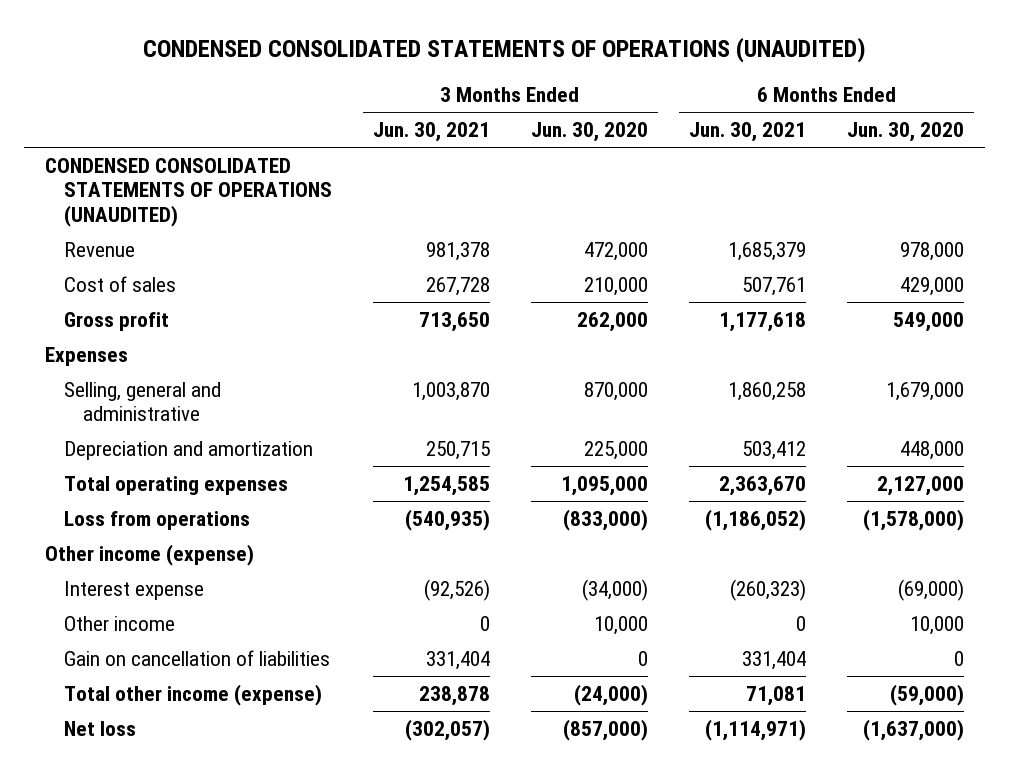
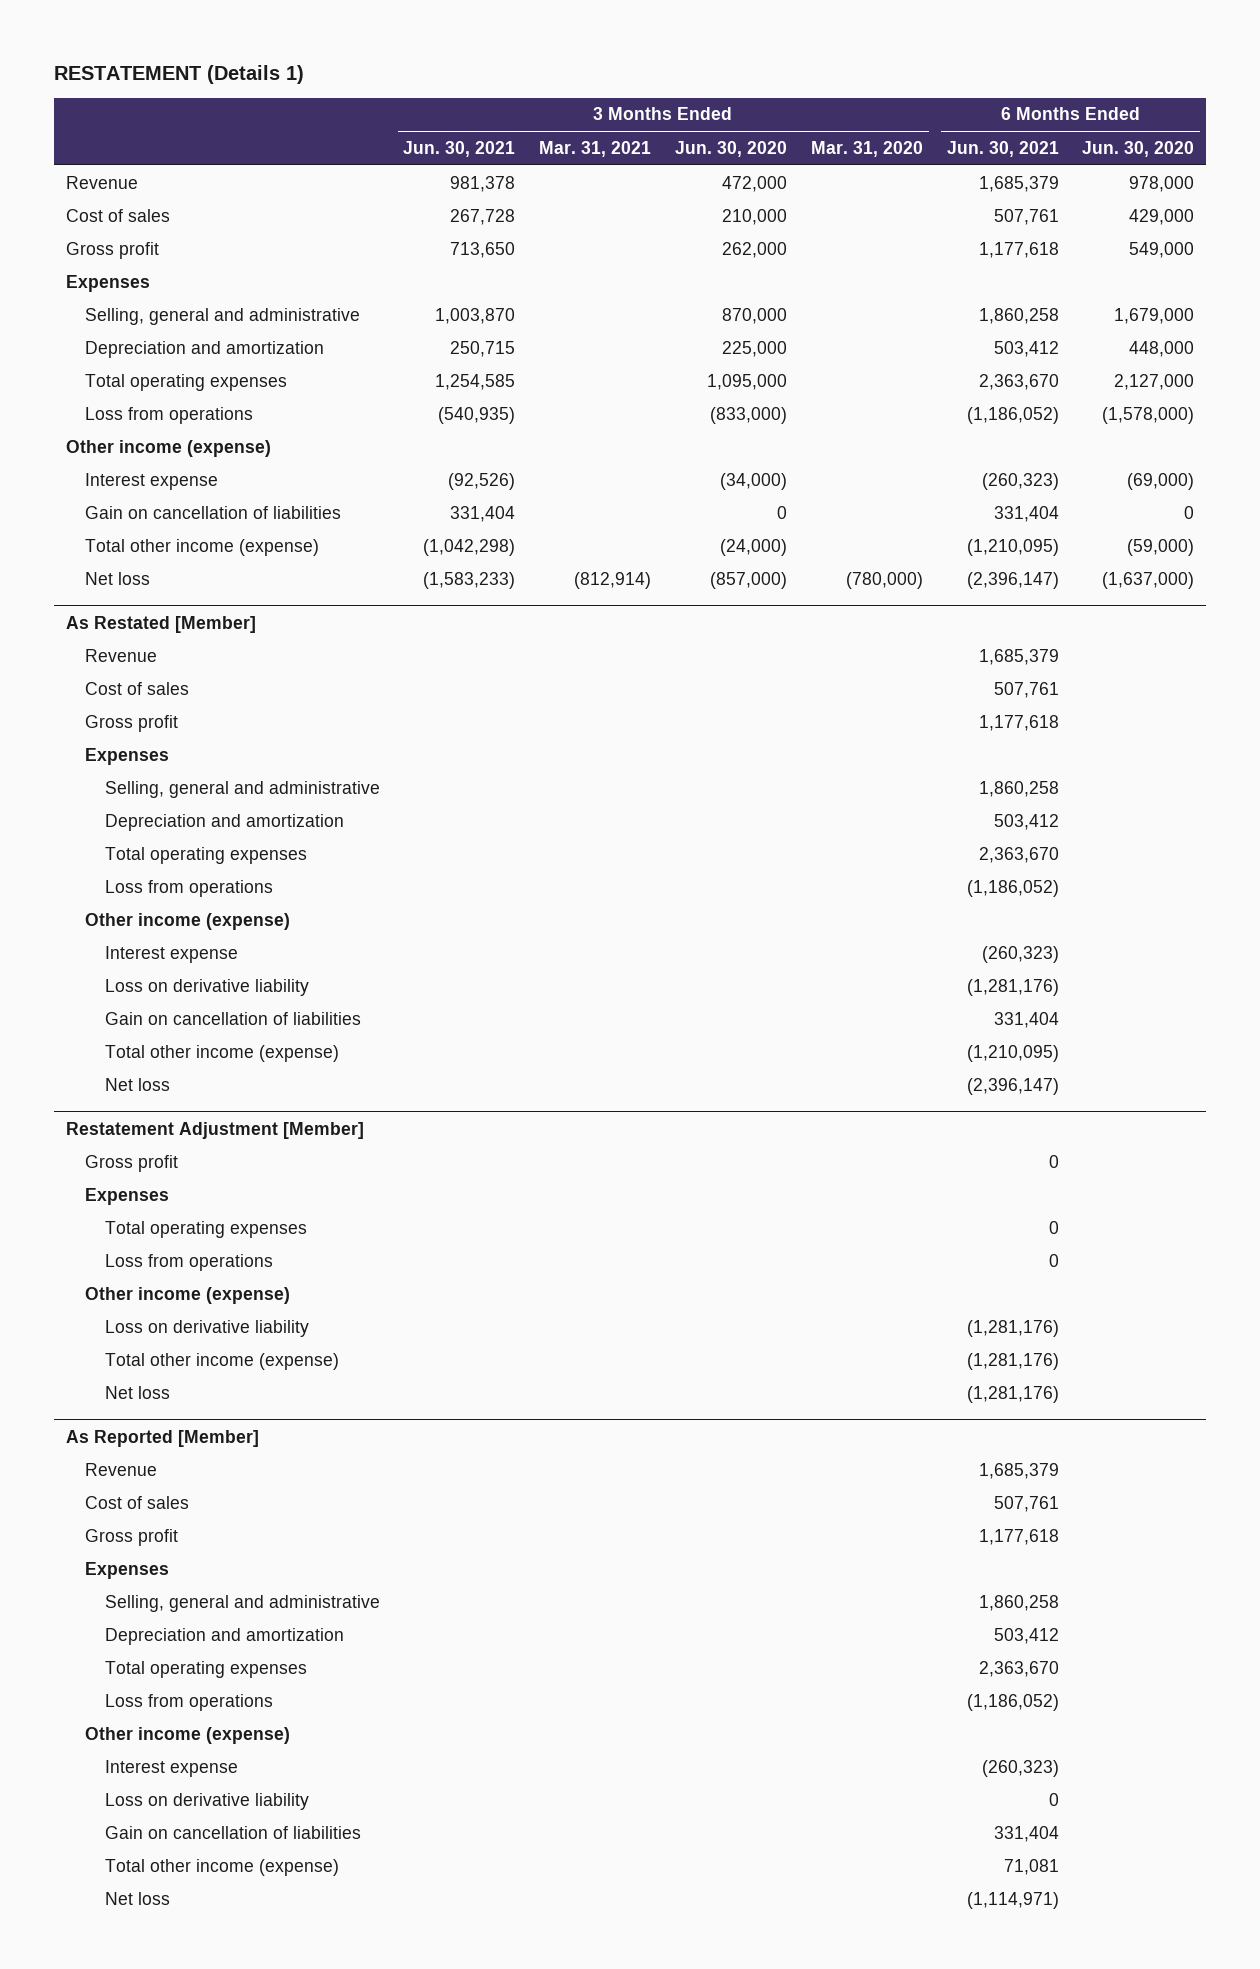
- CONDENSED CONSOLIDATED STATEMENTS OF OPERATIONS (UNAUDITED)
+ RESTATEMENT (Details 1)
- | 3 Months Ended Jun. 30, 2021 | 3 Months Ended Jun. 30, 2020 | 6 Months Ended Jun. 30, 2021 | 6 Months Ended Jun. 30, 2020
+ | 3 Months Ended Jun. 30, 2021 | 3 Months Ended Mar. 31, 2021 | 3 Months Ended Jun. 30, 2020 | 3 Months Ended Mar. 31, 2020 | 6 Months Ended Jun. 30, 2021 | 6 Months Ended Jun. 30, 2020
- CONDENSED CONSOLIDATED STATEMENTS OF OPERATIONS (UNAUDITED)
- Other income | 0 | 10,000 | 0 | 10,000
- Total other income (expense) | 238,878 | (24,000) | 71,081 | (59,000)
- Net loss | (302,057) | (857,000) | (1,114,971) | (1,637,000)
+ Total other income (expense) | (1,042,298) | | (24,000) | | (1,210,095) | (59,000)
+ Net loss | (1,583,233) | (812,914) | (857,000) | (780,000) | (2,396,147) | (1,637,000)
+ As Restated [Member]
+ Revenue | | | | | 1,685,379 |
+ Cost of sales | | | | | 507,761 |
+ Gross profit | | | | | 1,177,618 |
+ Expenses
+ Selling, general and administrative | | | | | 1,860,258 |
+ Depreciation and amortization | | | | | 503,412 |
+ Total operating expenses | | | | | 2,363,670 |
+ Loss from operations | | | | | (1,186,052) |
+ Other income (expense)
+ Interest expense | | | | | (260,323) |
+ Loss on derivative liability | | | | | (1,281,176) |
+ Gain on cancellation of liabilities | | | | | 331,404 |
+ Total other income (expense) | | | | | (1,210,095) |
+ Net loss | | | | | (2,396,147) |
+ Restatement Adjustment [Member]
+ Gross profit | | | | | 0 |
+ Expenses
+ Total operating expenses | | | | | 0 |
+ Loss from operations | | | | | 0 |
+ Other income (expense)
+ Loss on derivative liability | | | | | (1,281,176) |
+ Total other income (expense) | | | | | (1,281,176) |
+ Net loss | | | | | (1,281,176) |
+ As Reported [Member]
+ Revenue | | | | | 1,685,379 |
+ Cost of sales | | | | | 507,761 |
+ Gross profit | | | | | 1,177,618 |
+ Expenses
+ Selling, general and administrative | | | | | 1,860,258 |
+ Depreciation and amortization | | | | | 503,412 |
+ Total operating expenses | | | | | 2,363,670 |
+ Loss from operations | | | | | (1,186,052) |
+ Other income (expense)
+ Interest expense | | | | | (260,323) |
+ Loss on derivative liability | | | | | 0 |
+ Gain on cancellation of liabilities | | | | | 331,404 |
+ Total other income (expense) | | | | | 71,081 |
+ Net loss | | | | | (1,114,971) |

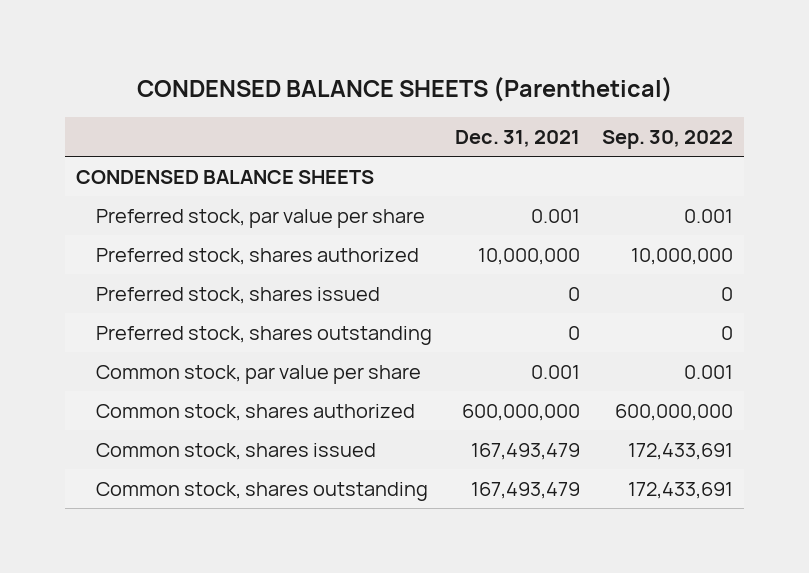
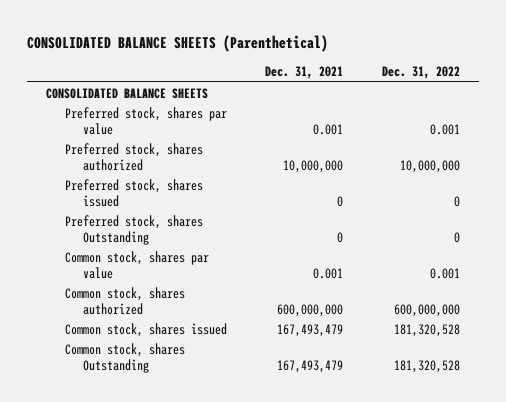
- CONDENSED BALANCE SHEETS (Parenthetical)
+ CONSOLIDATED BALANCE SHEETS (Parenthetical)
- | Dec. 31, 2021 | Sep. 30, 2022
+ | Dec. 31, 2021 | Dec. 31, 2022
- CONDENSED BALANCE SHEETS
- Preferred stock, par value per share | 0.001 | 0.001
+ CONSOLIDATED BALANCE SHEETS
+ Preferred stock, shares par value | 0.001 | 0.001
- Preferred stock, shares outstanding | 0 | 0
- Common stock, par value per share | 0.001 | 0.001
+ Preferred stock, shares Outstanding | 0 | 0
+ Common stock, shares par value | 0.001 | 0.001
- Common stock, shares outstanding | 167,493,479 | 172,433,691
+ Common stock, shares Outstanding | 167,493,479 | 181,320,528

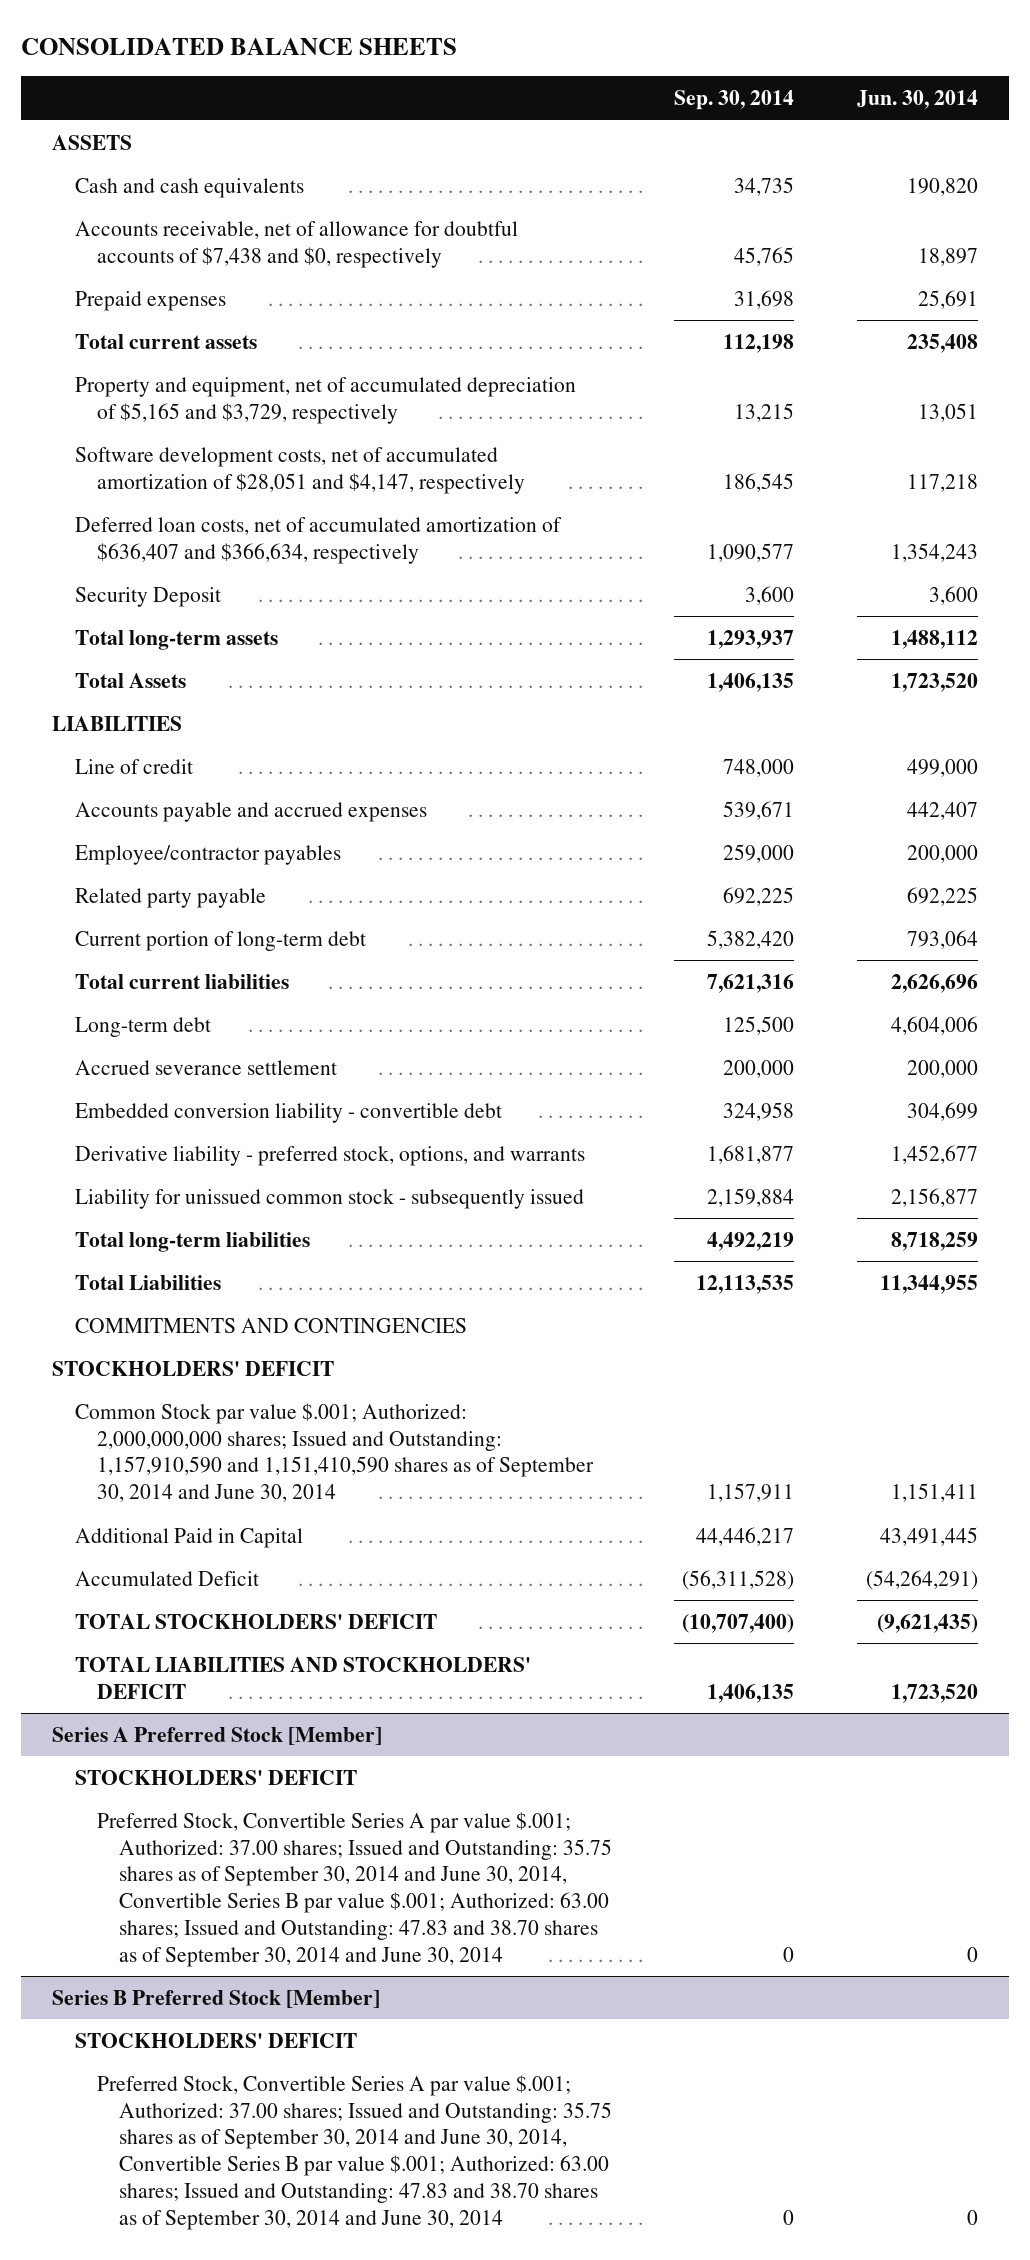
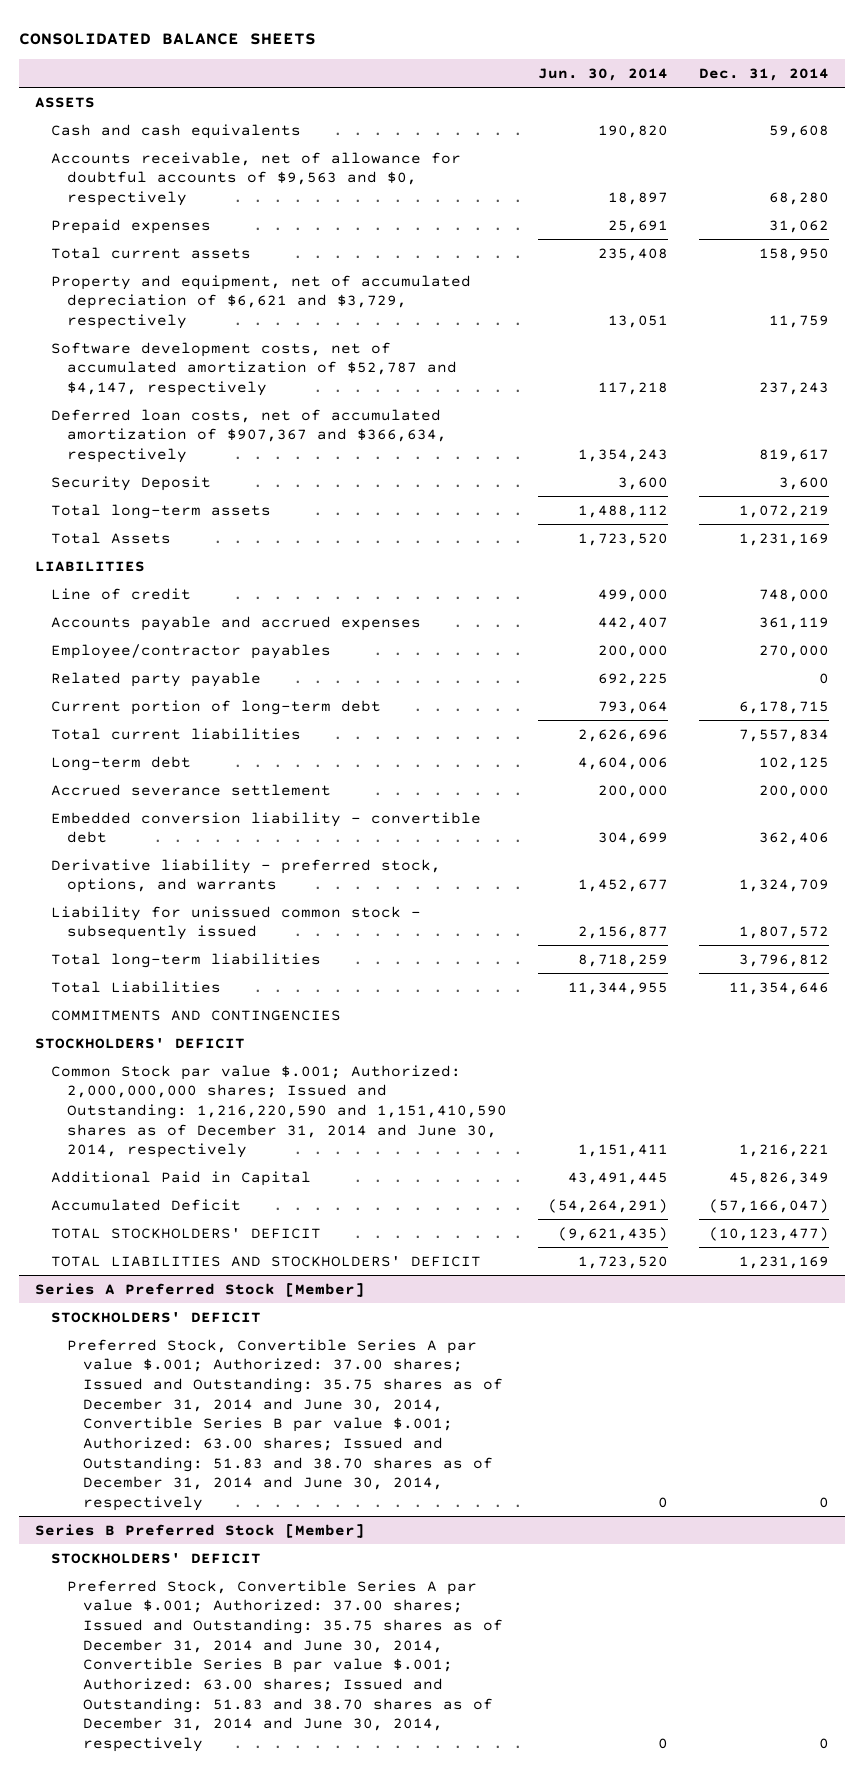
- | Sep. 30, 2014 | Jun. 30, 2014
+ | Jun. 30, 2014 | Dec. 31, 2014
- Accounts receivable, net of allowance for doubtful accounts of $7,438 and $0, respectively | 45,765 | 18,897
+ Accounts receivable, net of allowance for doubtful accounts of $9,563 and $0, respectively | 18,897 | 68,280
- Property and equipment, net of accumulated depreciation of $5,165 and $3,729, respectively | 13,215 | 13,051
- Software development costs, net of accumulated amortization of $28,051 and $4,147, respectively | 186,545 | 117,218
- Deferred loan costs, net of accumulated amortization of $636,407 and $366,634, respectively | 1,090,577 | 1,354,243
+ Property and equipment, net of accumulated depreciation of $6,621 and $3,729, respectively | 13,051 | 11,759
+ Software development costs, net of accumulated amortization of $52,787 and $4,147, respectively | 117,218 | 237,243
+ Deferred loan costs, net of accumulated amortization of $907,367 and $366,634, respectively | 1,354,243 | 819,617
- Common Stock par value $.001; Authorized: 2,000,000,000 shares; Issued and Outstanding: 1,157,910,590 and 1,151,410,590 shares as of September 30, 2014 and June 30, 2014 | 1,157,911 | 1,151,411
+ Common Stock par value $.001; Authorized: 2,000,000,000 shares; Issued and Outstanding: 1,216,220,590 and 1,151,410,590 shares as of December 31, 2014 and June 30, 2014, respectively | 1,151,411 | 1,216,221
@ Series A Preferred Stock [Member]
- Preferred Stock, Convertible Series A par value $.001; Authorized: 37.00 shares; Issued and Outstanding: 35.75 shares as of September 30, 2014 and June 30, 2014, Convertible Series B par value $.001; Authorized: 63.00 shares; Issued and Outstanding: 47.83 and 38.70 shares as of September 30, 2014 and June 30, 2014 | 0 | 0
+ Preferred Stock, Convertible Series A par value $.001; Authorized: 37.00 shares; Issued and Outstanding: 35.75 shares as of December 31, 2014 and June 30, 2014, Convertible Series B par value $.001; Authorized: 63.00 shares; Issued and Outstanding: 51.83 and 38.70 shares as of December 31, 2014 and June 30, 2014, respectively | 0 | 0
@ Series B Preferred Stock [Member]
- Preferred Stock, Convertible Series A par value $.001; Authorized: 37.00 shares; Issued and Outstanding: 35.75 shares as of September 30, 2014 and June 30, 2014, Convertible Series B par value $.001; Authorized: 63.00 shares; Issued and Outstanding: 47.83 and 38.70 shares as of September 30, 2014 and June 30, 2014 | 0 | 0
+ Preferred Stock, Convertible Series A par value $.001; Authorized: 37.00 shares; Issued and Outstanding: 35.75 shares as of December 31, 2014 and June 30, 2014, Convertible Series B par value $.001; Authorized: 63.00 shares; Issued and Outstanding: 51.83 and 38.70 shares as of December 31, 2014 and June 30, 2014, respectively | 0 | 0

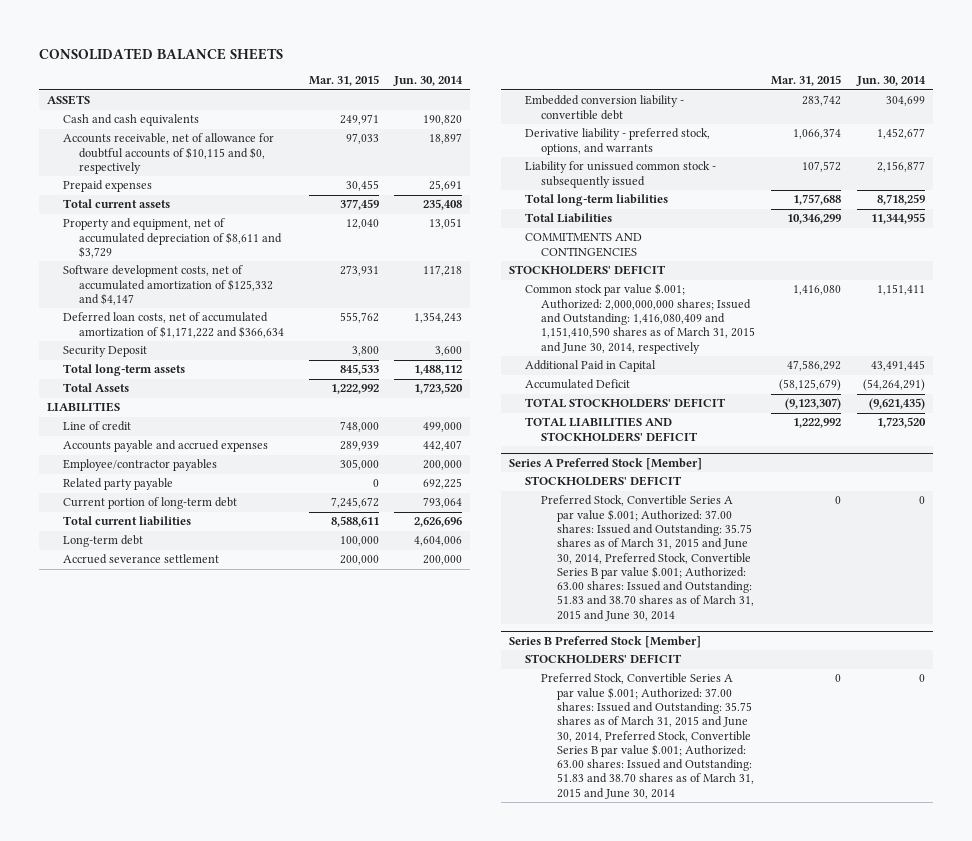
- | Jun. 30, 2014 | Dec. 31, 2014
+ | Mar. 31, 2015 | Jun. 30, 2014
- Accounts receivable, net of allowance for doubtful accounts of $9,563 and $0, respectively | 18,897 | 68,280
+ Accounts receivable, net of allowance for doubtful accounts of $10,115 and $0, respectively | 97,033 | 18,897
- Property and equipment, net of accumulated depreciation of $6,621 and $3,729, respectively | 13,051 | 11,759
- Software development costs, net of accumulated amortization of $52,787 and $4,147, respectively | 117,218 | 237,243
- Deferred loan costs, net of accumulated amortization of $907,367 and $366,634, respectively | 1,354,243 | 819,617
+ Property and equipment, net of accumulated depreciation of $8,611 and $3,729 | 12,040 | 13,051
+ Software development costs, net of accumulated amortization of $125,332 and $4,147 | 273,931 | 117,218
+ Deferred loan costs, net of accumulated amortization of $1,171,222 and $366,634 | 555,762 | 1,354,243
- Common Stock par value $.001; Authorized: 2,000,000,000 shares; Issued and Outstanding: 1,216,220,590 and 1,151,410,590 shares as of December 31, 2014 and June 30, 2014, respectively | 1,151,411 | 1,216,221
+ Common stock par value $.001; Authorized: 2,000,000,000 shares; Issued and Outstanding: 1,416,080,409 and 1,151,410,590 shares as of March 31, 2015 and June 30, 2014, respectively | 1,416,080 | 1,151,411
@ Series A Preferred Stock [Member]
- Preferred Stock, Convertible Series A par value $.001; Authorized: 37.00 shares; Issued and Outstanding: 35.75 shares as of December 31, 2014 and June 30, 2014, Convertible Series B par value $.001; Authorized: 63.00 shares; Issued and Outstanding: 51.83 and 38.70 shares as of December 31, 2014 and June 30, 2014, respectively | 0 | 0
+ Preferred Stock, Convertible Series A par value $.001; Authorized: 37.00 shares: Issued and Outstanding: 35.75 shares as of March 31, 2015 and June 30, 2014, Preferred Stock, Convertible Series B par value $.001; Authorized: 63.00 shares: Issued and Outstanding: 51.83 and 38.70 shares as of March 31, 2015 and June 30, 2014 | 0 | 0
@ Series B Preferred Stock [Member]
- Preferred Stock, Convertible Series A par value $.001; Authorized: 37.00 shares; Issued and Outstanding: 35.75 shares as of December 31, 2014 and June 30, 2014, Convertible Series B par value $.001; Authorized: 63.00 shares; Issued and Outstanding: 51.83 and 38.70 shares as of December 31, 2014 and June 30, 2014, respectively | 0 | 0
+ Preferred Stock, Convertible Series A par value $.001; Authorized: 37.00 shares: Issued and Outstanding: 35.75 shares as of March 31, 2015 and June 30, 2014, Preferred Stock, Convertible Series B par value $.001; Authorized: 63.00 shares: Issued and Outstanding: 51.83 and 38.70 shares as of March 31, 2015 and June 30, 2014 | 0 | 0

